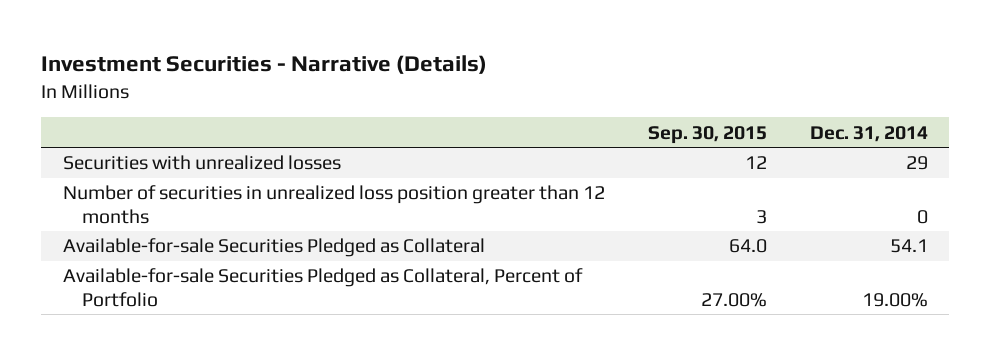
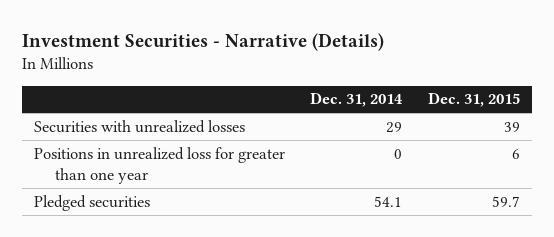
- | Sep. 30, 2015 | Dec. 31, 2014
+ | Dec. 31, 2014 | Dec. 31, 2015
- Number of securities in unrealized loss position greater than 12 months | 3 | 0
- Available-for-sale Securities Pledged as Collateral | 64.0 | 54.1
- Available-for-sale Securities Pledged as Collateral, Percent of Portfolio | 27.00% | 19.00%
+ Positions in unrealized loss for greater than one year | 0 | 6
+ Pledged securities | 54.1 | 59.7

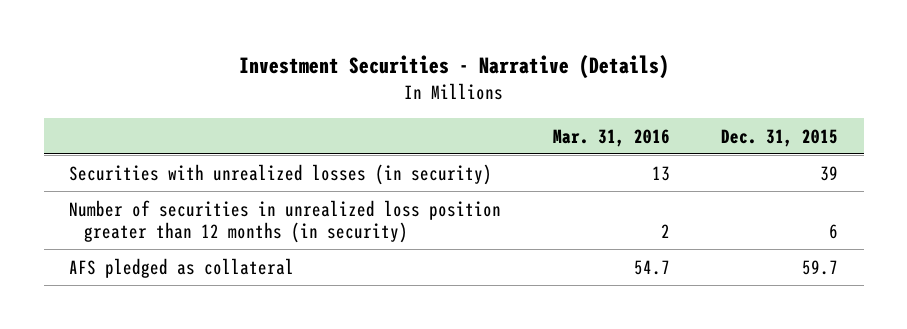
- | Dec. 31, 2014 | Dec. 31, 2015
+ | Mar. 31, 2016 | Dec. 31, 2015
- Securities with unrealized losses | 29 | 39
- Positions in unrealized loss for greater than one year | 0 | 6
- Pledged securities | 54.1 | 59.7
+ Securities with unrealized losses (in security) | 13 | 39
+ Number of securities in unrealized loss position greater than 12 months (in security) | 2 | 6
+ AFS pledged as collateral | 54.7 | 59.7

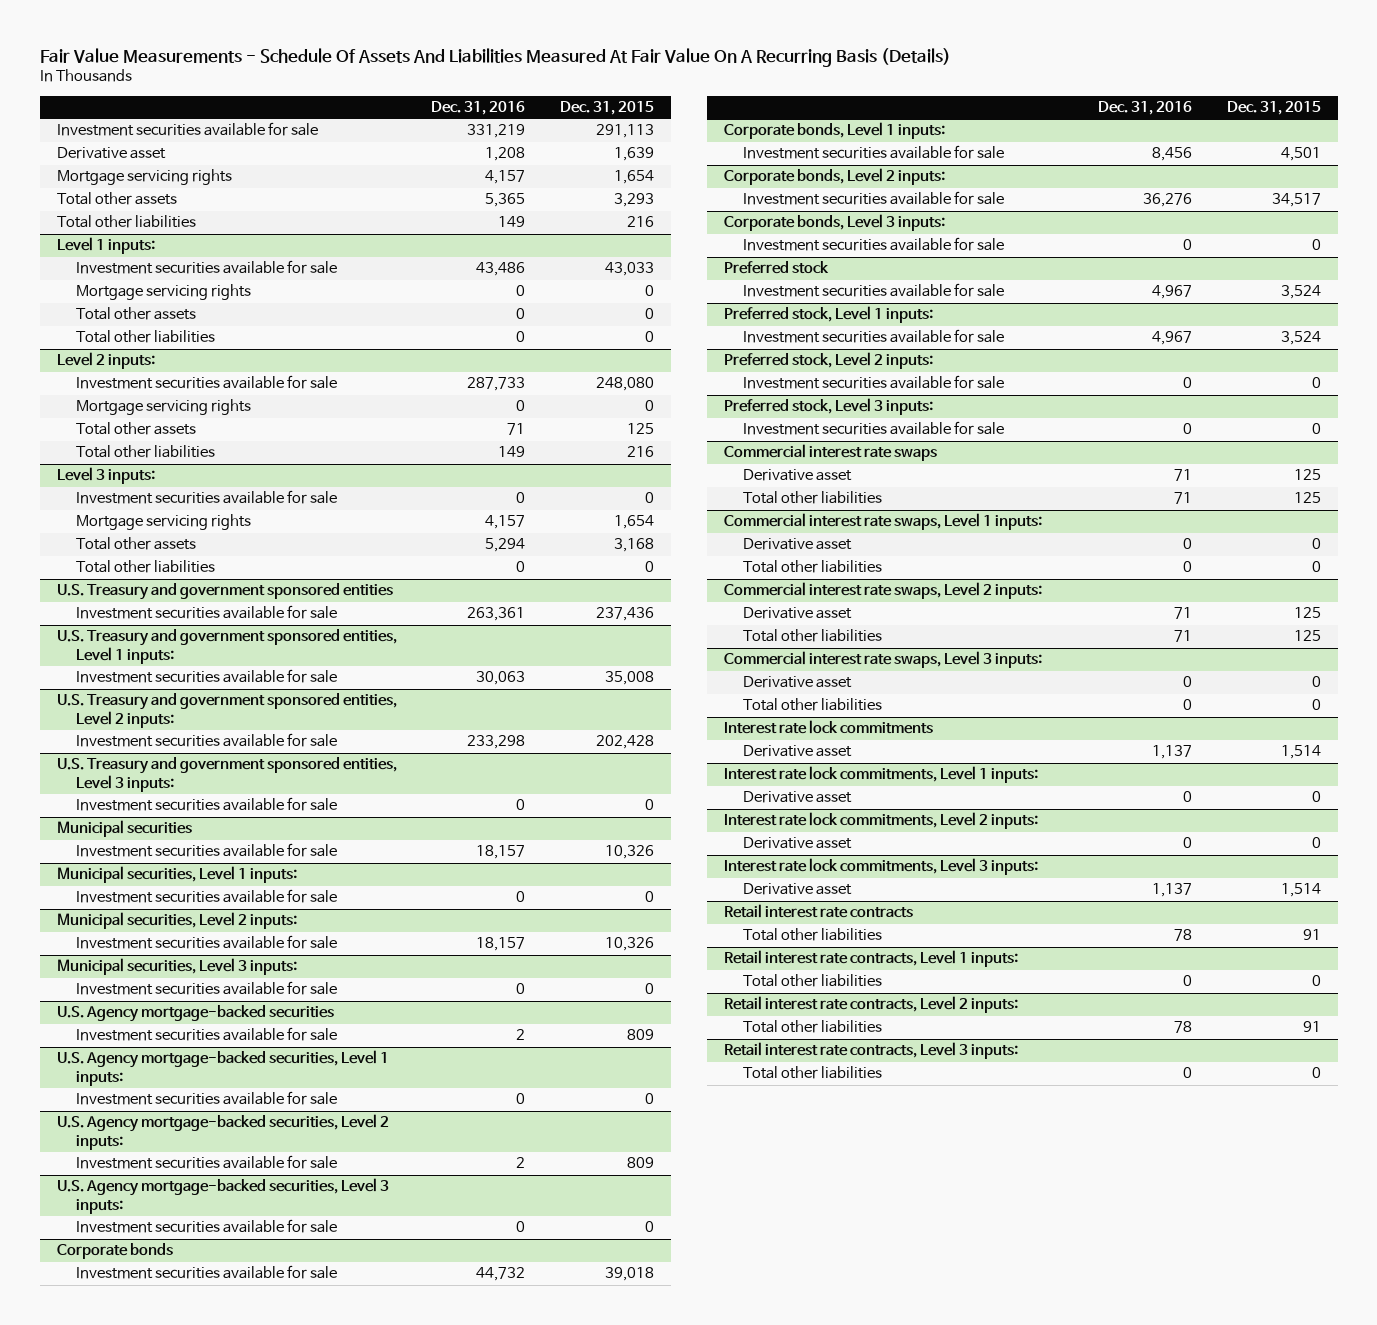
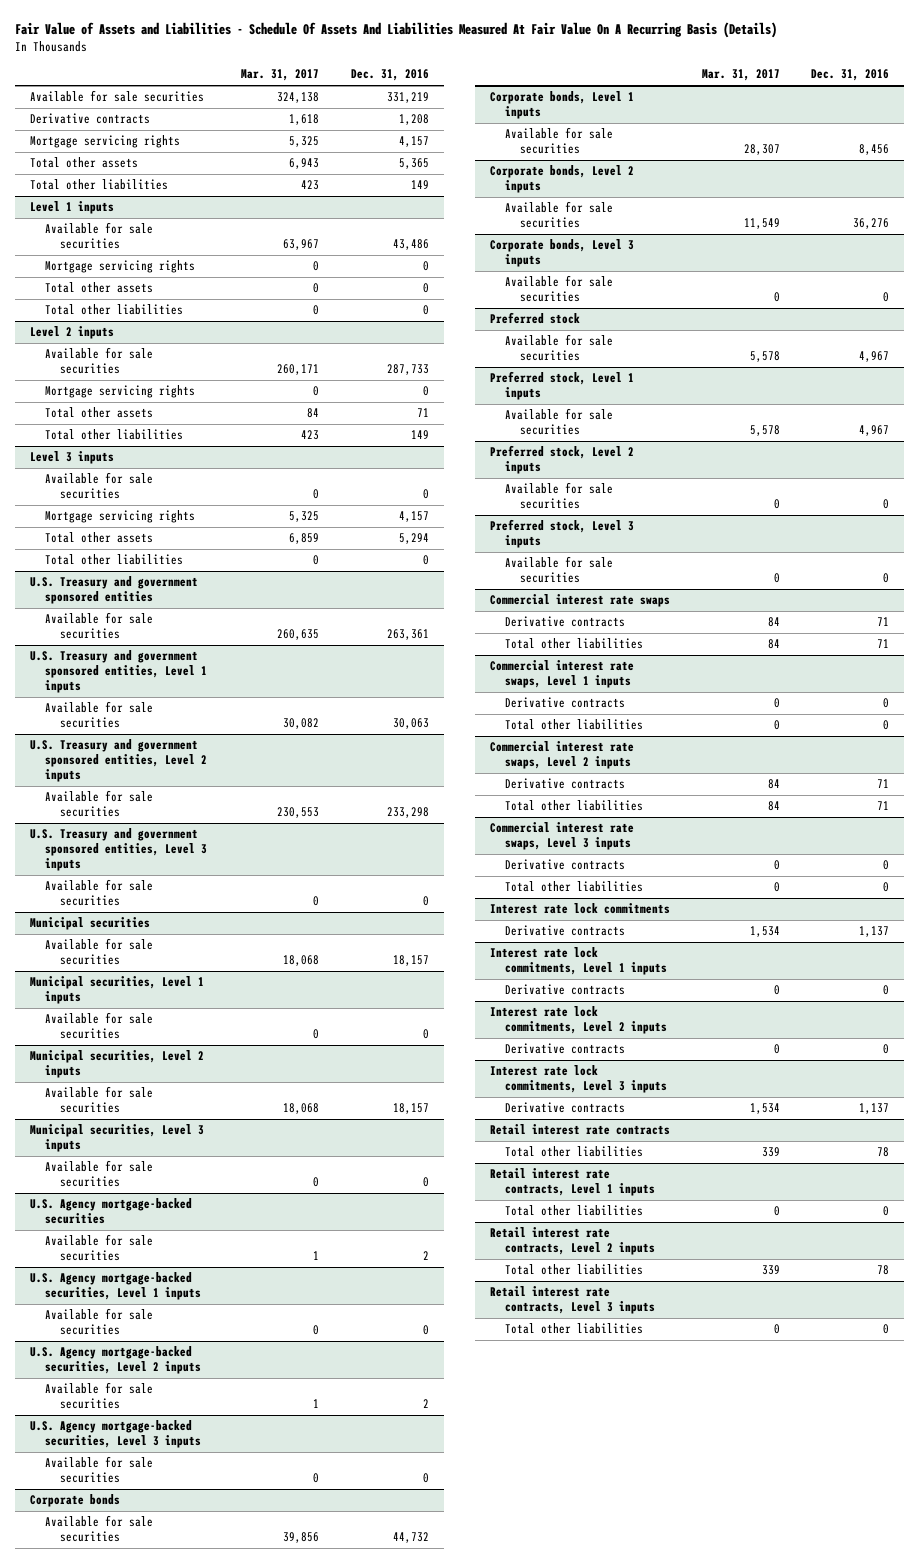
- Fair Value Measurements - Schedule Of Assets And Liabilities Measured At Fair Value On A Recurring Basis (Details)
+ Fair Value of Assets and Liabilities - Schedule Of Assets And Liabilities Measured At Fair Value On A Recurring Basis (Details)
- | Dec. 31, 2016 | Dec. 31, 2015
+ | Mar. 31, 2017 | Dec. 31, 2016
- Investment securities available for sale | 331,219 | 291,113
- Derivative asset | 1,208 | 1,639
+ Available for sale securities | 324,138 | 331,219
+ Derivative contracts | 1,618 | 1,208
- Level 1 inputs:
- Investment securities available for sale | 43,486 | 43,033
+ Level 1 inputs
+ Available for sale securities | 63,967 | 43,486
- Level 2 inputs:
- Investment securities available for sale | 287,733 | 248,080
+ Level 2 inputs
+ Available for sale securities | 260,171 | 287,733
- Level 3 inputs:
- Investment securities available for sale | 0 | 0
+ Level 3 inputs
+ Available for sale securities | 0 | 0
@ U.S. Treasury and government sponsored entities
- Investment securities available for sale | 263,361 | 237,436
- U.S. Treasury and government sponsored entities, Level 1 inputs:
- Investment securities available for sale | 30,063 | 35,008
- U.S. Treasury and government sponsored entities, Level 2 inputs:
- Investment securities available for sale | 233,298 | 202,428
- U.S. Treasury and government sponsored entities, Level 3 inputs:
- Investment securities available for sale | 0 | 0
@ U.S. Treasury and government sponsored entities
+ Available for sale securities | 260,635 | 263,361
+ U.S. Treasury and government sponsored entities, Level 1 inputs
+ Available for sale securities | 30,082 | 30,063
+ U.S. Treasury and government sponsored entities, Level 2 inputs
+ Available for sale securities | 230,553 | 233,298
+ U.S. Treasury and government sponsored entities, Level 3 inputs
+ Available for sale securities | 0 | 0
@ Municipal securities
- Investment securities available for sale | 18,157 | 10,326
- Municipal securities, Level 1 inputs:
- Investment securities available for sale | 0 | 0
- Municipal securities, Level 2 inputs:
- Investment securities available for sale | 18,157 | 10,326
- Municipal securities, Level 3 inputs:
- Investment securities available for sale | 0 | 0
@ Municipal securities
+ Available for sale securities | 18,068 | 18,157
+ Municipal securities, Level 1 inputs
+ Available for sale securities | 0 | 0
+ Municipal securities, Level 2 inputs
+ Available for sale securities | 18,068 | 18,157
+ Municipal securities, Level 3 inputs
+ Available for sale securities | 0 | 0
@ U.S. Agency mortgage-backed securities
- Investment securities available for sale | 2 | 809
- U.S. Agency mortgage-backed securities, Level 1 inputs:
- Investment securities available for sale | 0 | 0
- U.S. Agency mortgage-backed securities, Level 2 inputs:
- Investment securities available for sale | 2 | 809
- U.S. Agency mortgage-backed securities, Level 3 inputs:
- Investment securities available for sale | 0 | 0
@ U.S. Agency mortgage-backed securities
+ Available for sale securities | 1 | 2
+ U.S. Agency mortgage-backed securities, Level 1 inputs
+ Available for sale securities | 0 | 0
+ U.S. Agency mortgage-backed securities, Level 2 inputs
+ Available for sale securities | 1 | 2
+ U.S. Agency mortgage-backed securities, Level 3 inputs
+ Available for sale securities | 0 | 0
@ Corporate bonds
- Investment securities available for sale | 44,732 | 39,018
- Corporate bonds, Level 1 inputs:
- Investment securities available for sale | 8,456 | 4,501
- Corporate bonds, Level 2 inputs:
- Investment securities available for sale | 36,276 | 34,517
- Corporate bonds, Level 3 inputs:
- Investment securities available for sale | 0 | 0
@ Corporate bonds
+ Available for sale securities | 39,856 | 44,732
+ Corporate bonds, Level 1 inputs
+ Available for sale securities | 28,307 | 8,456
+ Corporate bonds, Level 2 inputs
+ Available for sale securities | 11,549 | 36,276
+ Corporate bonds, Level 3 inputs
+ Available for sale securities | 0 | 0
@ Preferred stock
- Investment securities available for sale | 4,967 | 3,524
- Preferred stock, Level 1 inputs:
- Investment securities available for sale | 4,967 | 3,524
- Preferred stock, Level 2 inputs:
- Investment securities available for sale | 0 | 0
- Preferred stock, Level 3 inputs:
- Investment securities available for sale | 0 | 0
@ Preferred stock
+ Available for sale securities | 5,578 | 4,967
+ Preferred stock, Level 1 inputs
+ Available for sale securities | 5,578 | 4,967
+ Preferred stock, Level 2 inputs
+ Available for sale securities | 0 | 0
+ Preferred stock, Level 3 inputs
+ Available for sale securities | 0 | 0
@ Commercial interest rate swaps
- Derivative asset | 71 | 125
+ Derivative contracts | 84 | 71
- Commercial interest rate swaps, Level 1 inputs:
- Derivative asset | 0 | 0
+ Commercial interest rate swaps, Level 1 inputs
+ Derivative contracts | 0 | 0
- Commercial interest rate swaps, Level 2 inputs:
- Derivative asset | 71 | 125
+ Commercial interest rate swaps, Level 2 inputs
+ Derivative contracts | 84 | 71
- Commercial interest rate swaps, Level 3 inputs:
- Derivative asset | 0 | 0
+ Commercial interest rate swaps, Level 3 inputs
+ Derivative contracts | 0 | 0
@ Interest rate lock commitments
- Derivative asset | 1,137 | 1,514
- Interest rate lock commitments, Level 1 inputs:
- Derivative asset | 0 | 0
- Interest rate lock commitments, Level 2 inputs:
- Derivative asset | 0 | 0
- Interest rate lock commitments, Level 3 inputs:
- Derivative asset | 1,137 | 1,514
@ Interest rate lock commitments
+ Derivative contracts | 1,534 | 1,137
+ Interest rate lock commitments, Level 1 inputs
+ Derivative contracts | 0 | 0
+ Interest rate lock commitments, Level 2 inputs
+ Derivative contracts | 0 | 0
+ Interest rate lock commitments, Level 3 inputs
+ Derivative contracts | 1,534 | 1,137
- Retail interest rate contracts, Level 1 inputs:
+ Retail interest rate contracts, Level 1 inputs
- Retail interest rate contracts, Level 2 inputs:
+ Retail interest rate contracts, Level 2 inputs
- Retail interest rate contracts, Level 3 inputs:
+ Retail interest rate contracts, Level 3 inputs

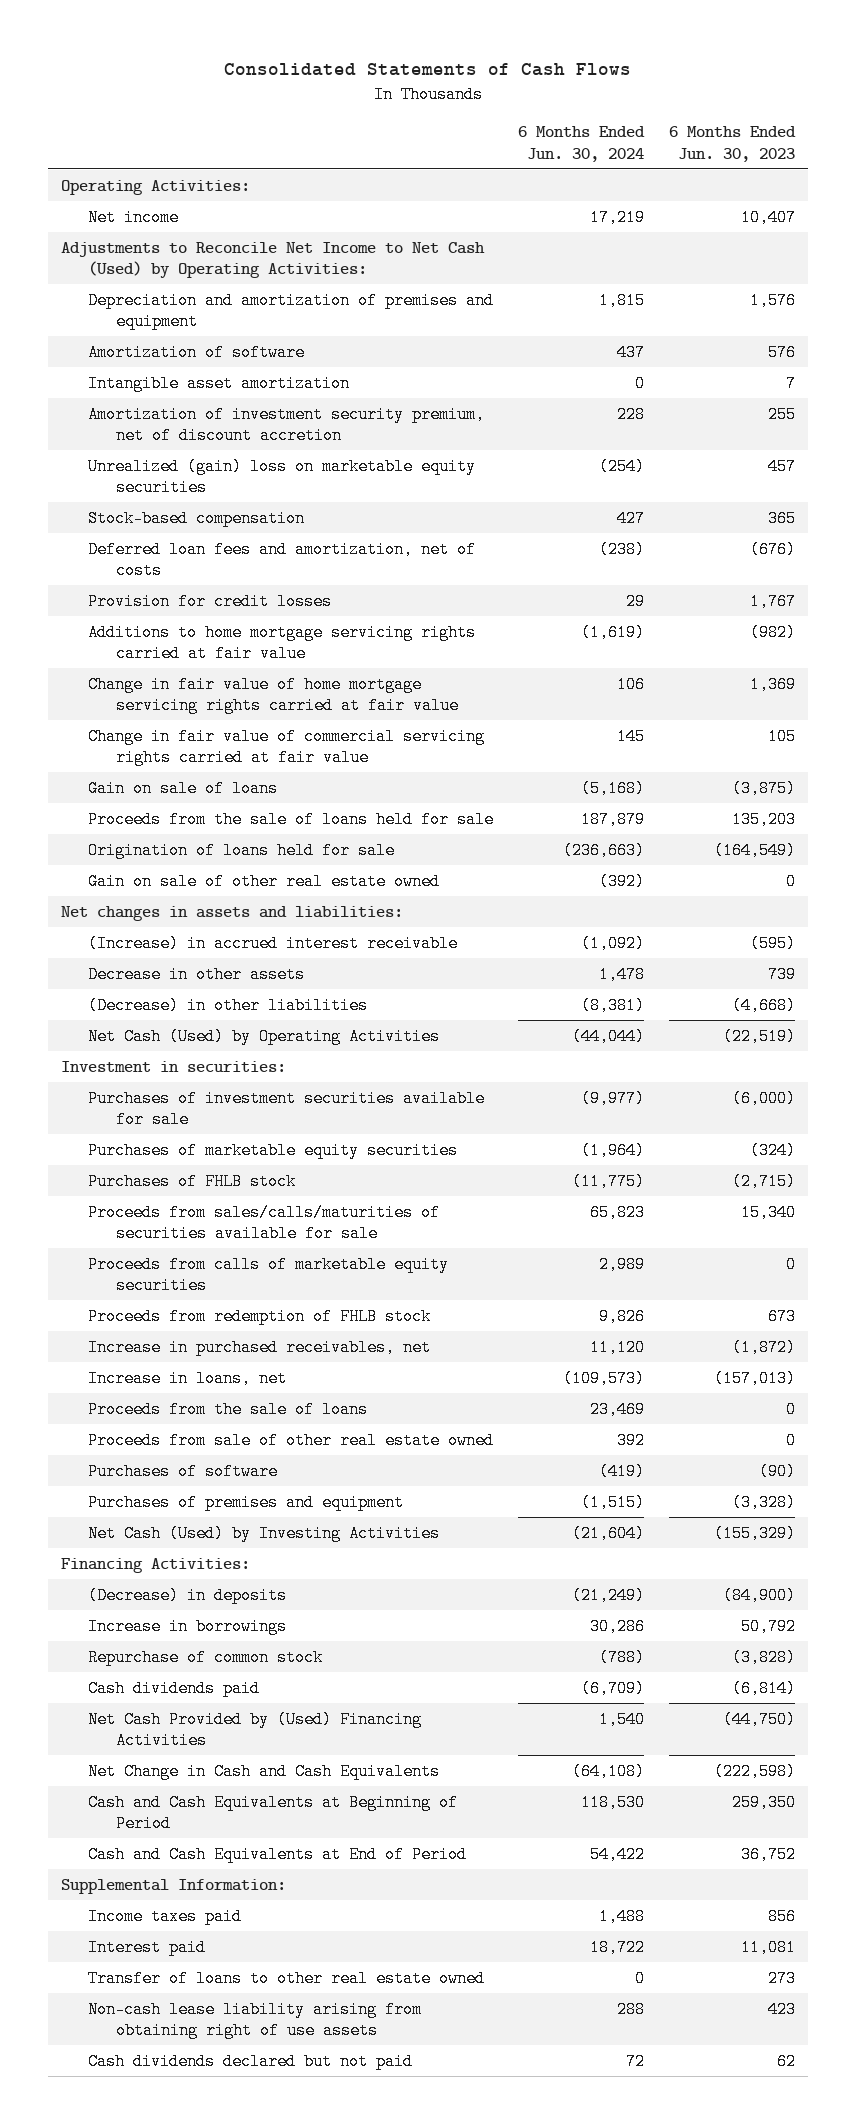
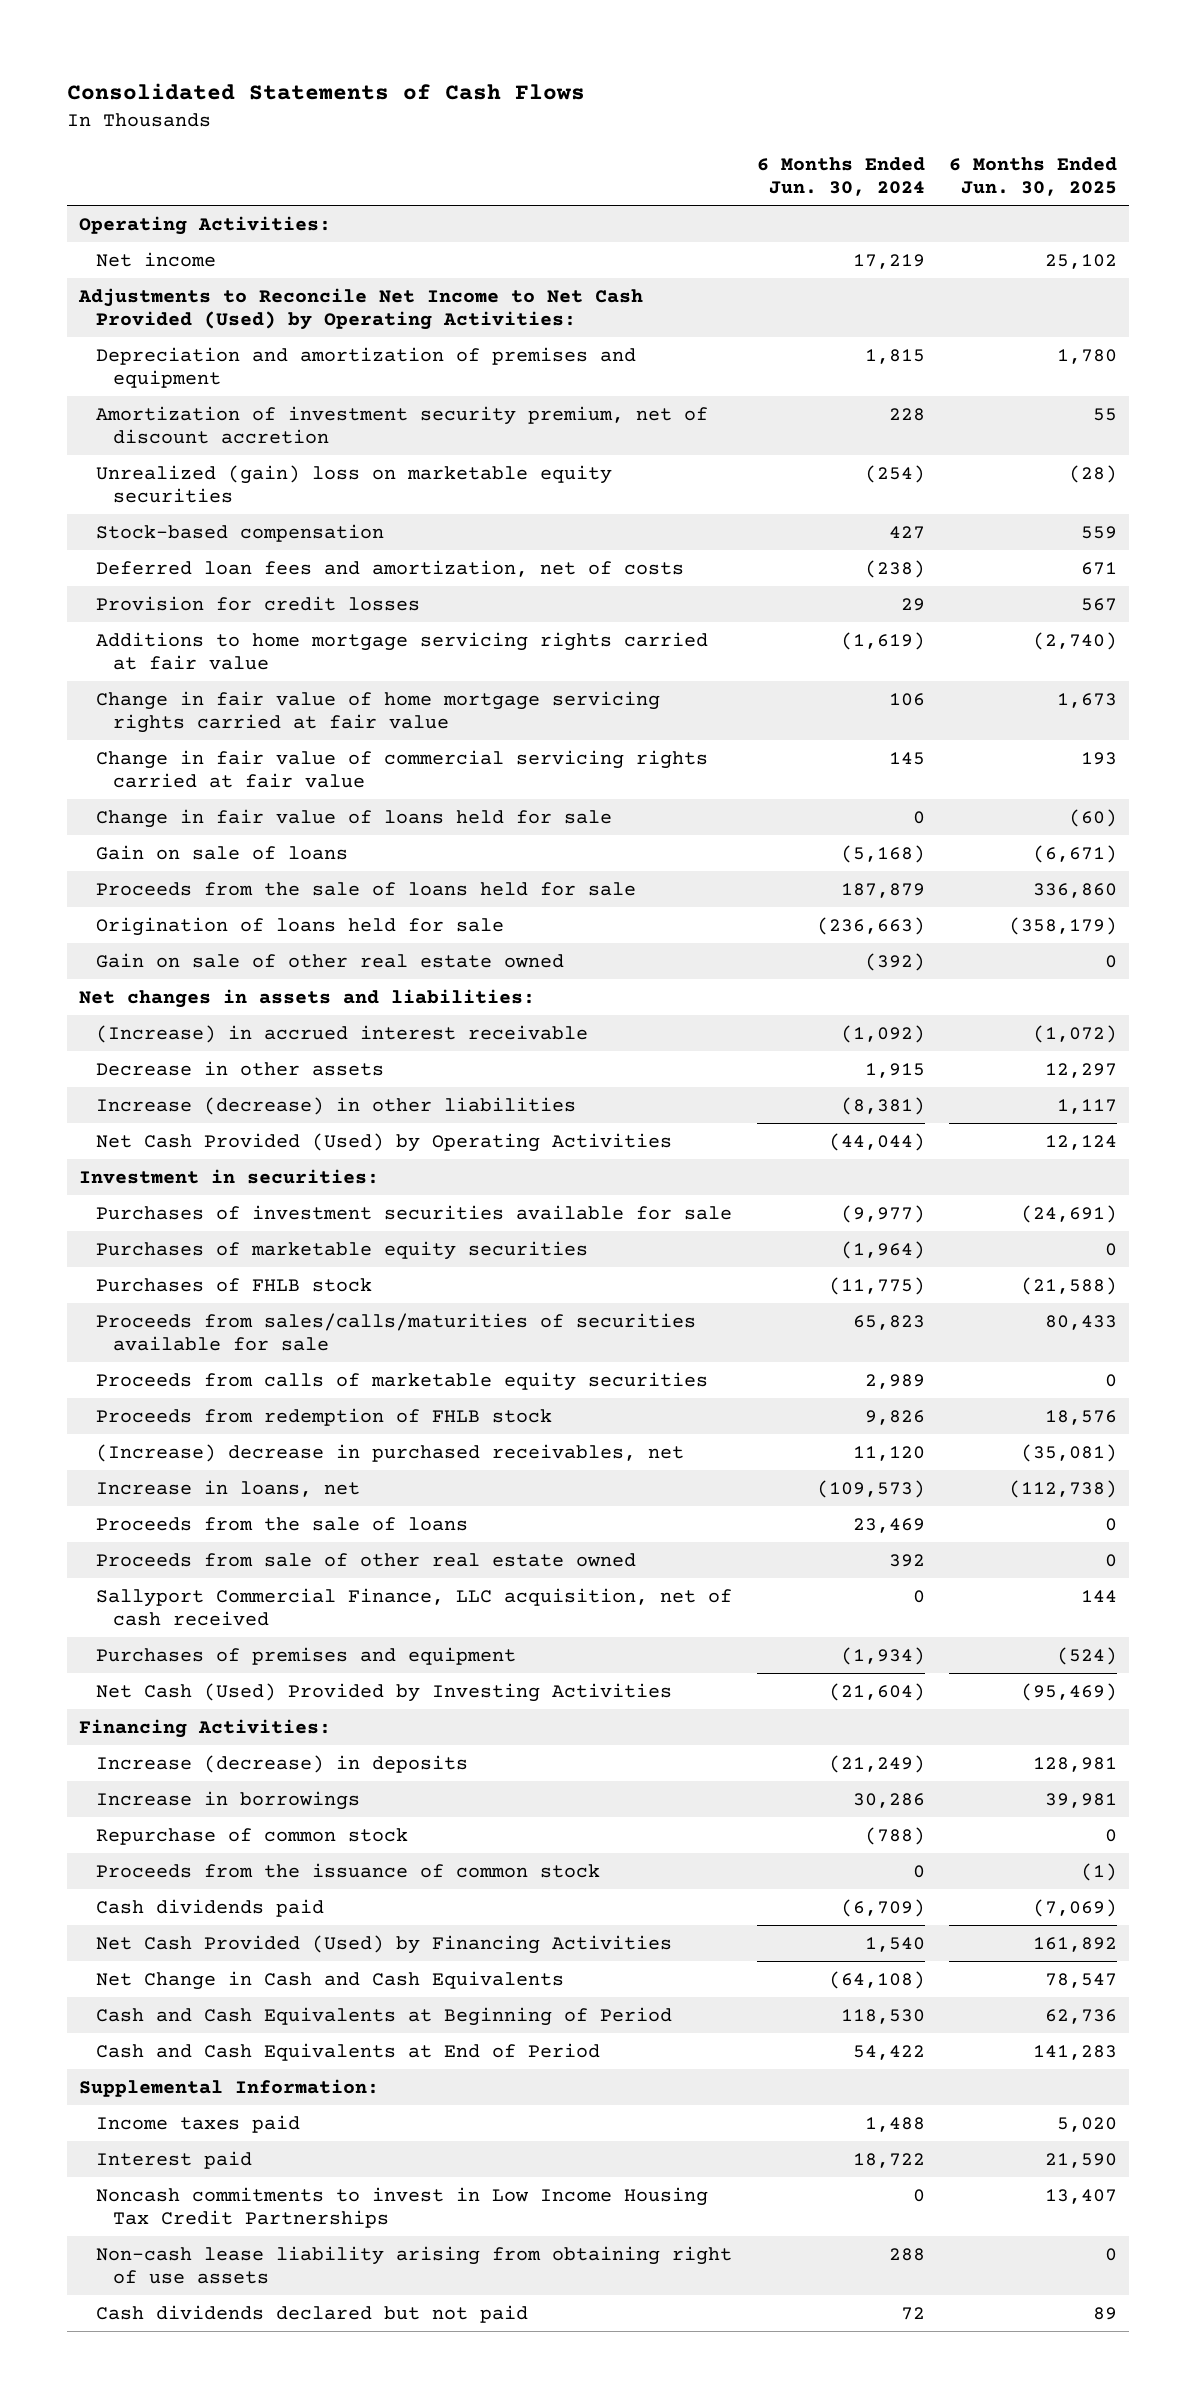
- | 6 Months Ended Jun. 30, 2024 | 6 Months Ended Jun. 30, 2023
+ | 6 Months Ended Jun. 30, 2024 | 6 Months Ended Jun. 30, 2025
- Adjustments to Reconcile Net Income to Net Cash (Used) by Operating Activities:
+ Adjustments to Reconcile Net Income to Net Cash Provided (Used) by Operating Activities:
- Amortization of software | 437 | 576
- Intangible asset amortization | 0 | 7
+ Change in fair value of loans held for sale | 0 | (60)
- Decrease in other assets | 1,478 | 739
- (Decrease) in other liabilities | (8,381) | (4,668)
- Net Cash (Used) by Operating Activities | (44,044) | (22,519)
+ Decrease in other assets | 1,915 | 12,297
+ Increase (decrease) in other liabilities | (8,381) | 1,117
+ Net Cash Provided (Used) by Operating Activities | (44,044) | 12,124
- Increase in purchased receivables, net | 11,120 | (1,872)
+ (Increase) decrease in purchased receivables, net | 11,120 | (35,081)
- Purchases of software | (419) | (90)
- Purchases of premises and equipment | (1,515) | (3,328)
- Net Cash (Used) by Investing Activities | (21,604) | (155,329)
+ Sallyport Commercial Finance, LLC acquisition, net of cash received | 0 | 144
+ Purchases of premises and equipment | (1,934) | (524)
+ Net Cash (Used) Provided by Investing Activities | (21,604) | (95,469)
- (Decrease) in deposits | (21,249) | (84,900)
+ Increase (decrease) in deposits | (21,249) | 128,981
+ Proceeds from the issuance of common stock | 0 | (1)
- Net Cash Provided by (Used) Financing Activities | 1,540 | (44,750)
+ Net Cash Provided (Used) by Financing Activities | 1,540 | 161,892
- Transfer of loans to other real estate owned | 0 | 273
+ Noncash commitments to invest in Low Income Housing Tax Credit Partnerships | 0 | 13,407

